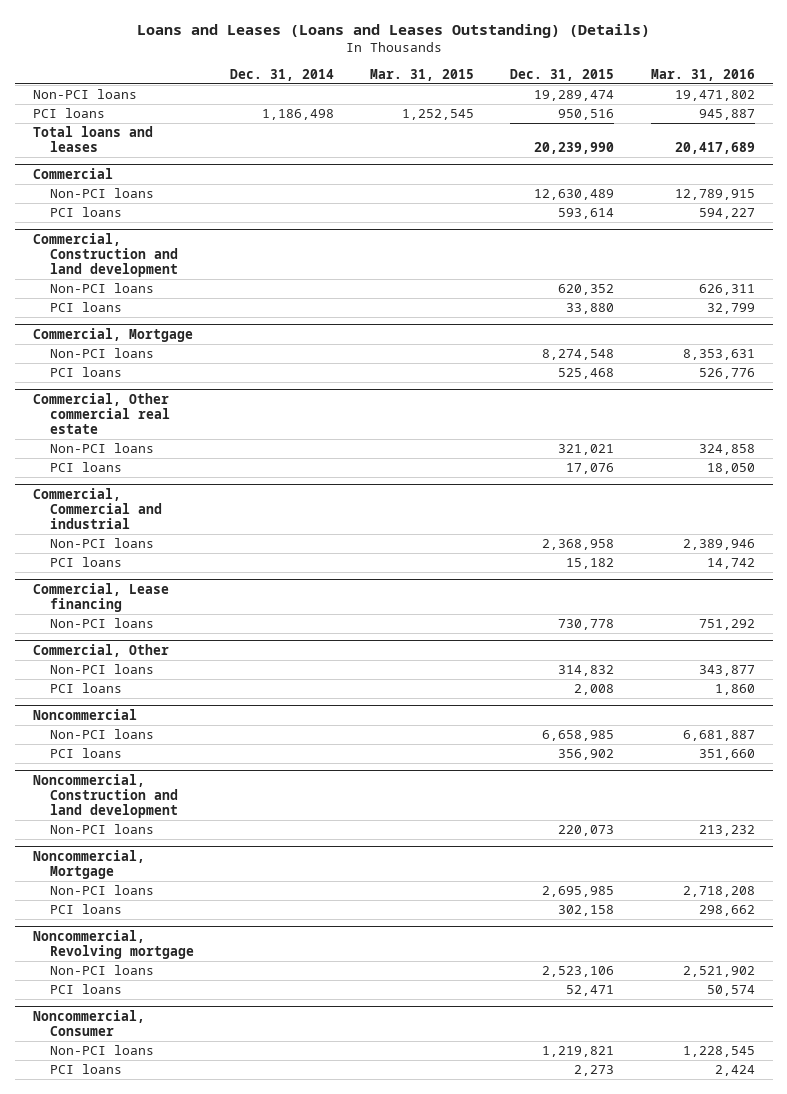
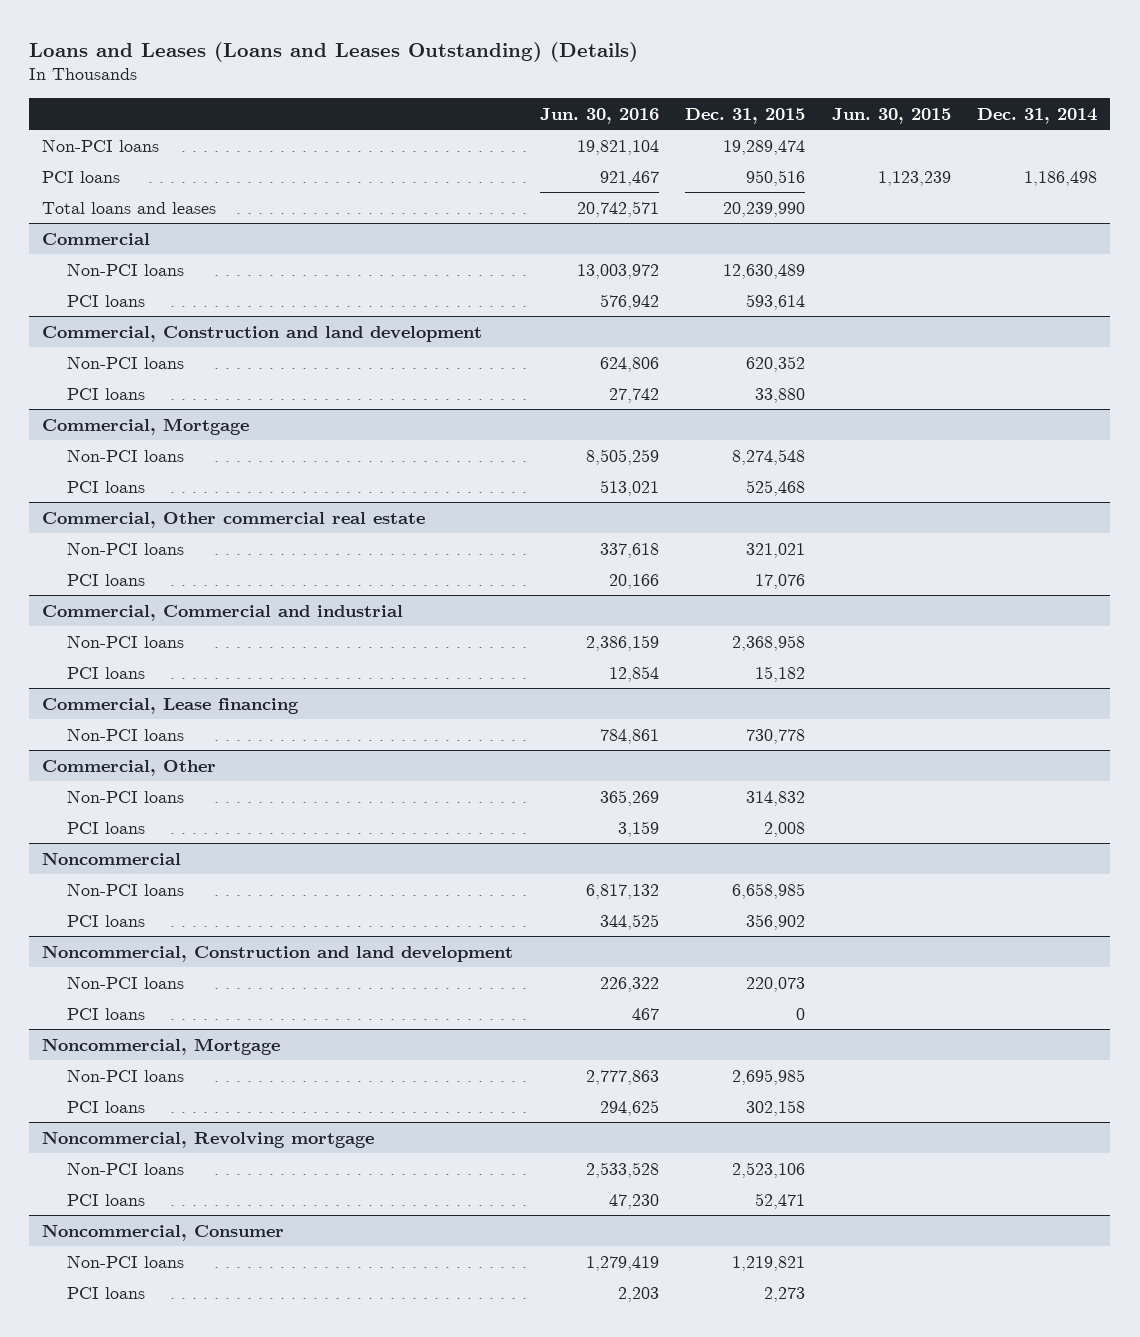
- | Dec. 31, 2014 | Mar. 31, 2015 | Dec. 31, 2015 | Mar. 31, 2016
+ | Jun. 30, 2016 | Dec. 31, 2015 | Jun. 30, 2015 | Dec. 31, 2014
@ Noncommercial, Construction and land development
+ PCI loans | 467 | 0 | |

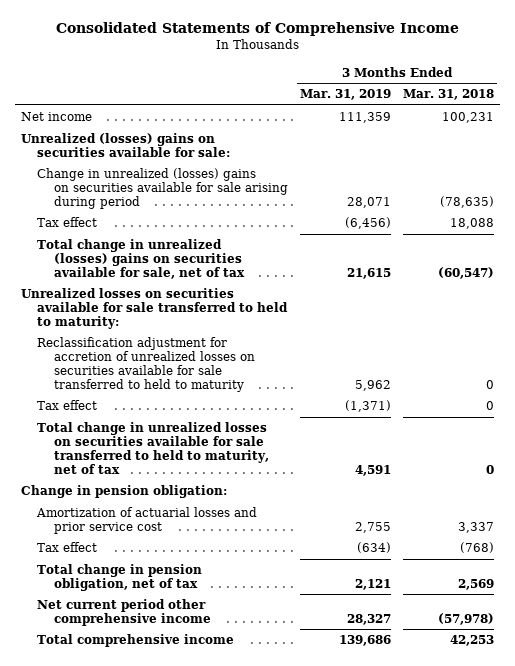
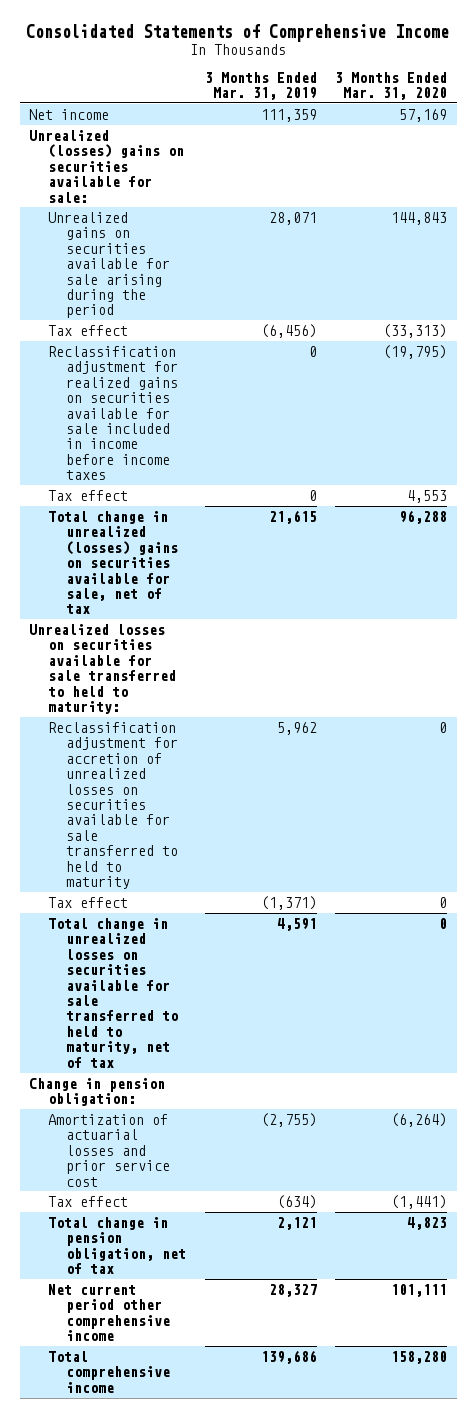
- | 3 Months Ended Mar. 31, 2019 | 3 Months Ended Mar. 31, 2018
+ | 3 Months Ended Mar. 31, 2019 | 3 Months Ended Mar. 31, 2020
- Change in unrealized (losses) gains on securities available for sale arising during period | 28,071 | (78,635)
+ Unrealized gains on securities available for sale arising during the period | 28,071 | 144,843
+ Reclassification adjustment for realized gains on securities available for sale included in income before income taxes | 0 | (19,795)
+ Tax effect | 0 | 4,553
- Amortization of actuarial losses and prior service cost | 2,755 | 3,337
+ Amortization of actuarial losses and prior service cost | (2,755) | (6,264)

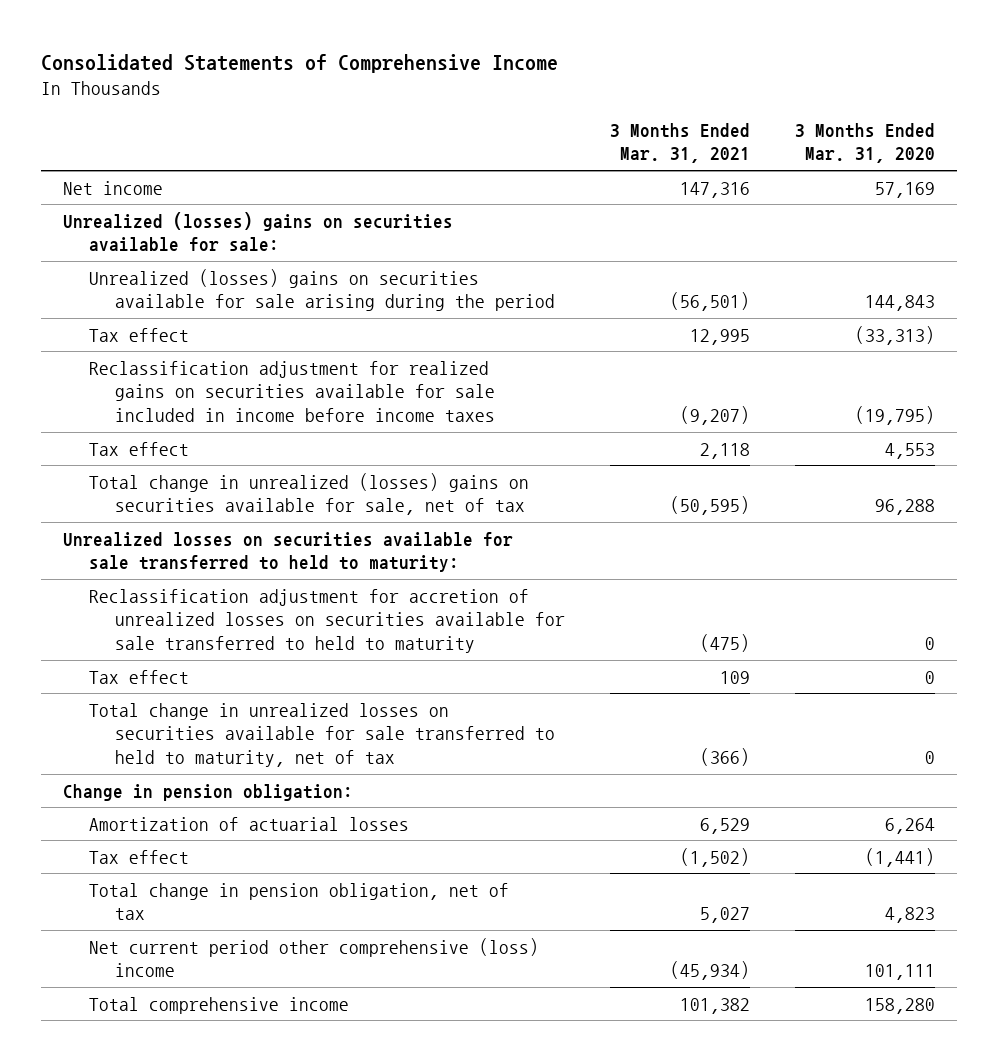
- | 3 Months Ended Mar. 31, 2019 | 3 Months Ended Mar. 31, 2020
+ | 3 Months Ended Mar. 31, 2021 | 3 Months Ended Mar. 31, 2020
- Unrealized gains on securities available for sale arising during the period | 28,071 | 144,843
+ Unrealized (losses) gains on securities available for sale arising during the period | (56,501) | 144,843
- Amortization of actuarial losses and prior service cost | (2,755) | (6,264)
+ Amortization of actuarial losses | 6,529 | 6,264
- Net current period other comprehensive income | 28,327 | 101,111
+ Net current period other comprehensive (loss) income | (45,934) | 101,111

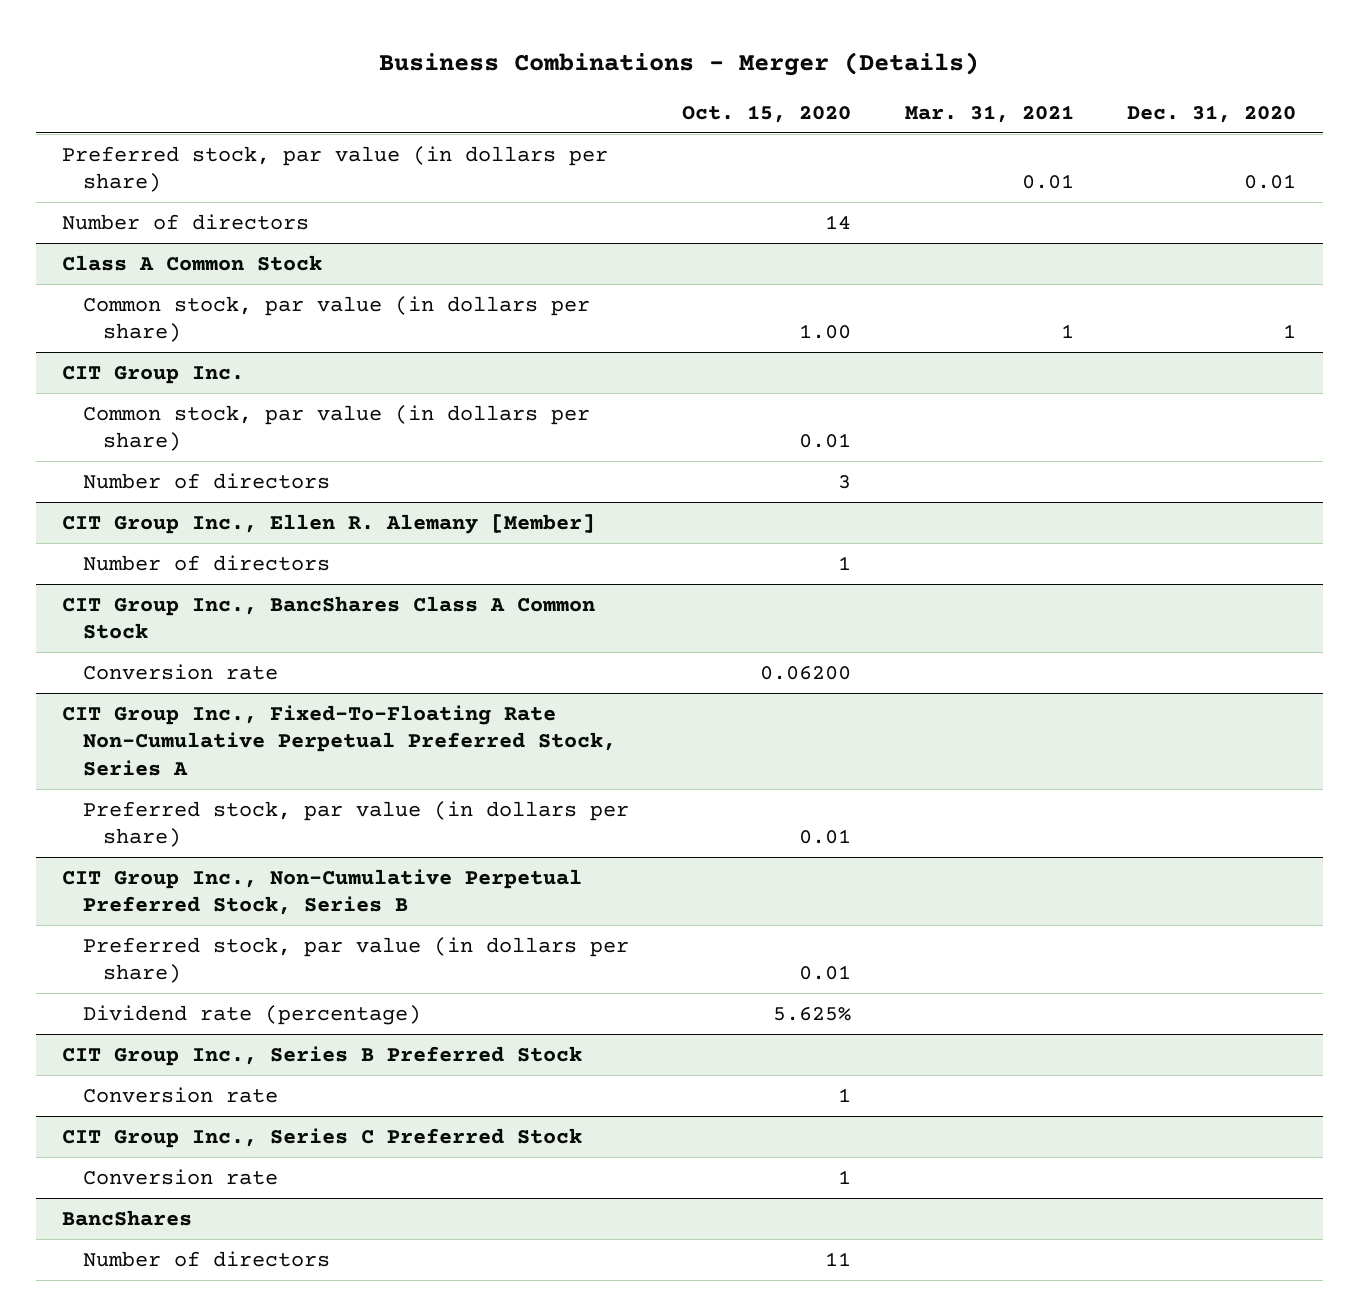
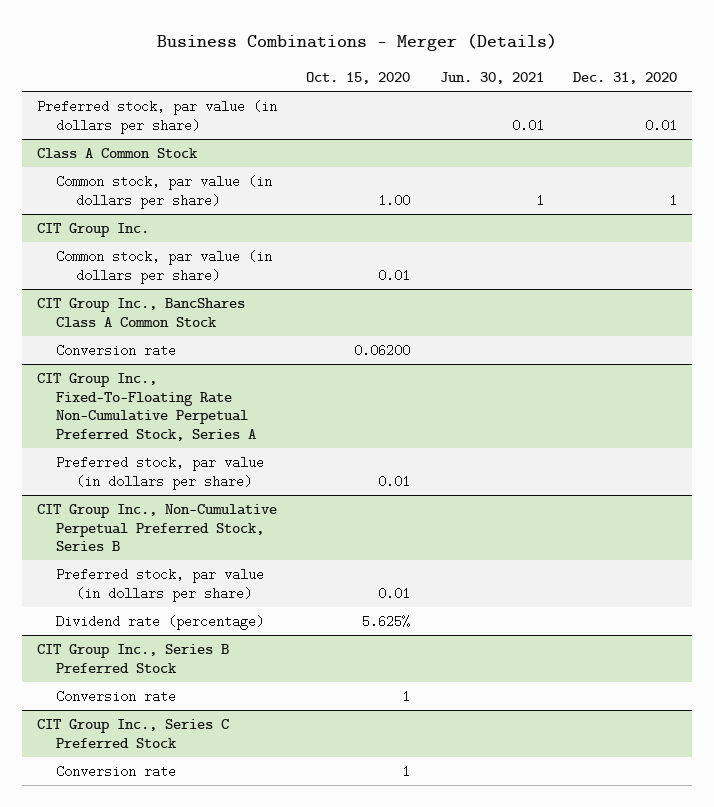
- | Oct. 15, 2020 | Mar. 31, 2021 | Dec. 31, 2020
+ | Oct. 15, 2020 | Jun. 30, 2021 | Dec. 31, 2020
- Number of directors | 14 | |
@ CIT Group Inc.
- Number of directors | 3 | |
- CIT Group Inc., Ellen R. Alemany [Member]
- Number of directors | 1 | |
- BancShares
- Number of directors | 11 | |

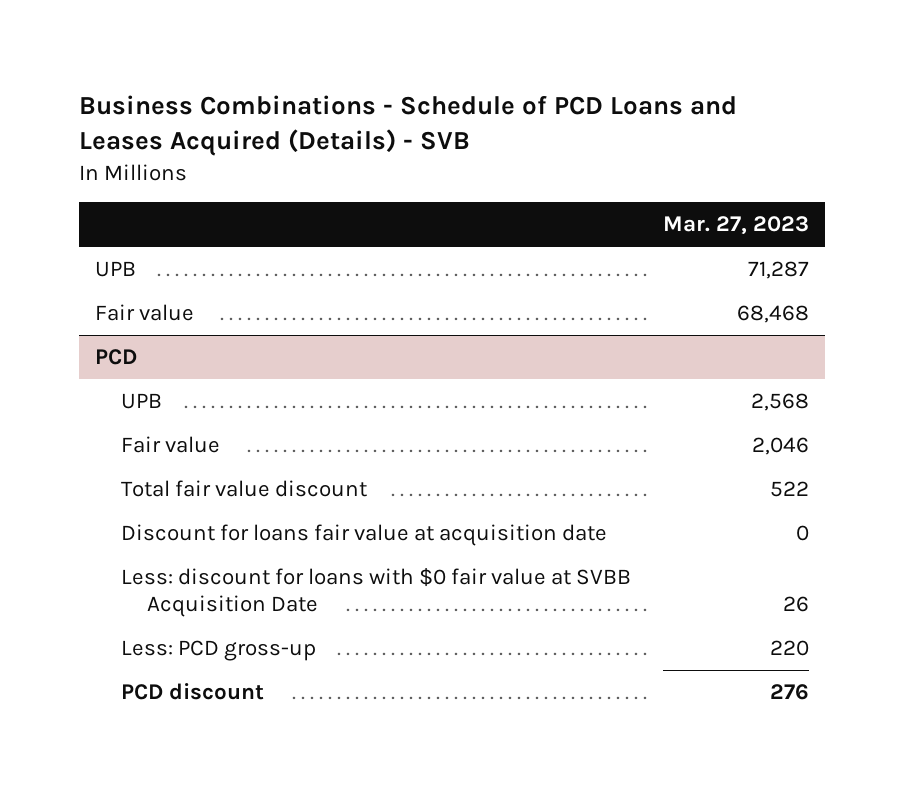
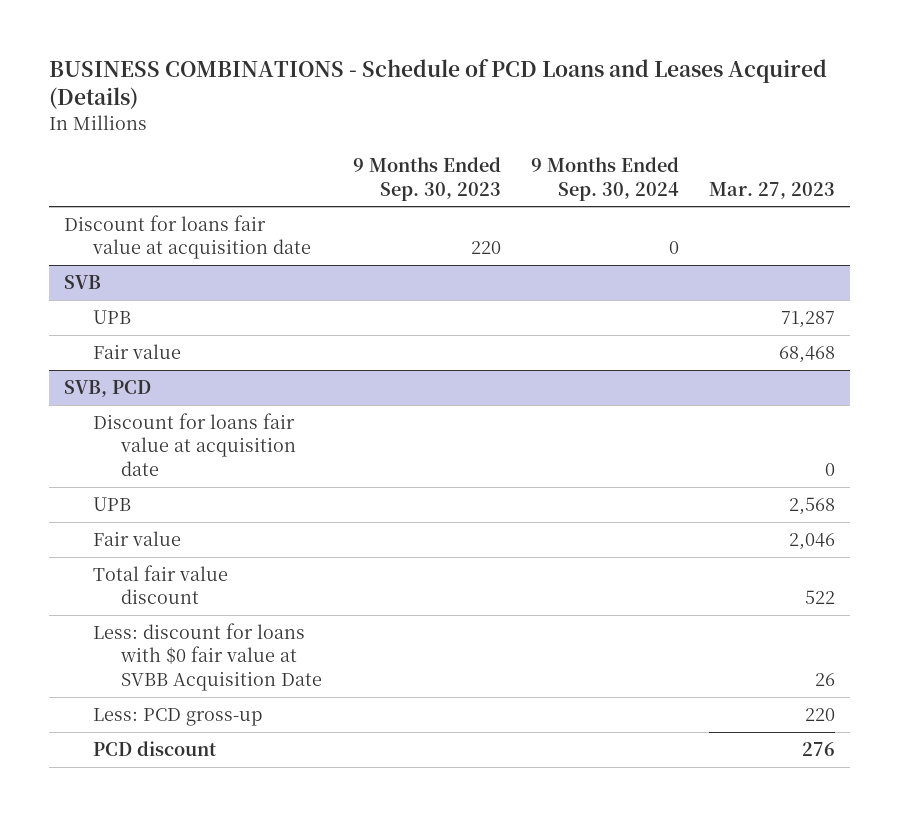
- Business Combinations - Schedule of PCD Loans and Leases Acquired (Details) - SVB
+ BUSINESS COMBINATIONS - Schedule of PCD Loans and Leases Acquired (Details)
- | Mar. 27, 2023
+ | 9 Months Ended Sep. 30, 2023 | 9 Months Ended Sep. 30, 2024 | Mar. 27, 2023
+ Discount for loans fair value at acquisition date | 220 | 0 |
+ SVB
- PCD
+ SVB, PCD
+ Discount for loans fair value at acquisition date | | | 0
- Discount for loans fair value at acquisition date | 0

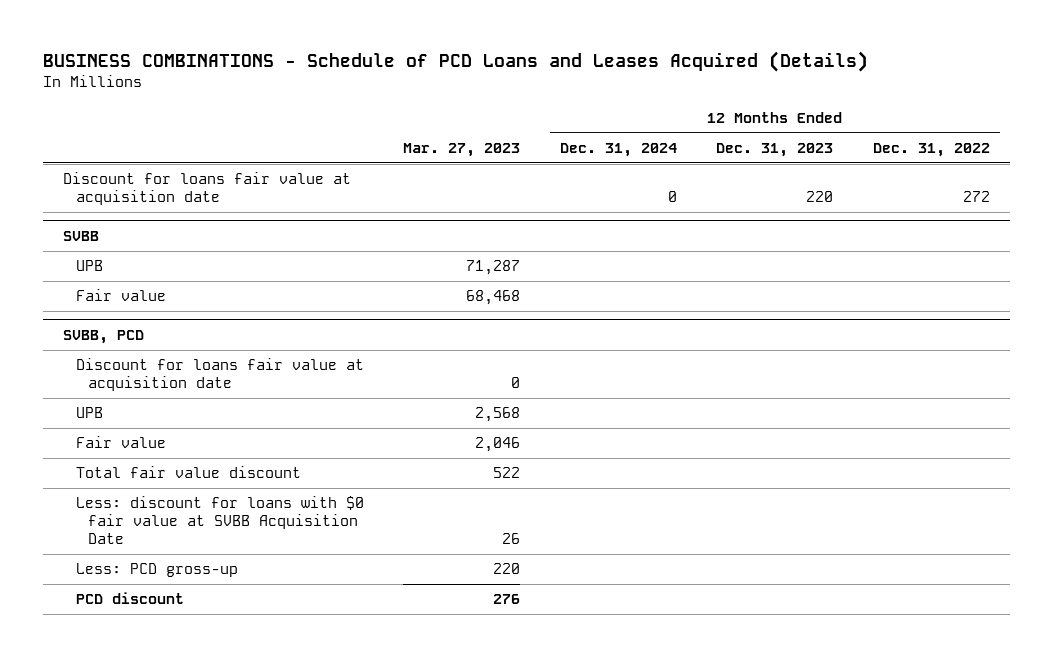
- | 9 Months Ended Sep. 30, 2023 | 9 Months Ended Sep. 30, 2024 | Mar. 27, 2023
+ | Mar. 27, 2023 | 12 Months Ended Dec. 31, 2024 | 12 Months Ended Dec. 31, 2023 | 12 Months Ended Dec. 31, 2022
- SVB
+ SVBB
- SVB, PCD
+ SVBB, PCD

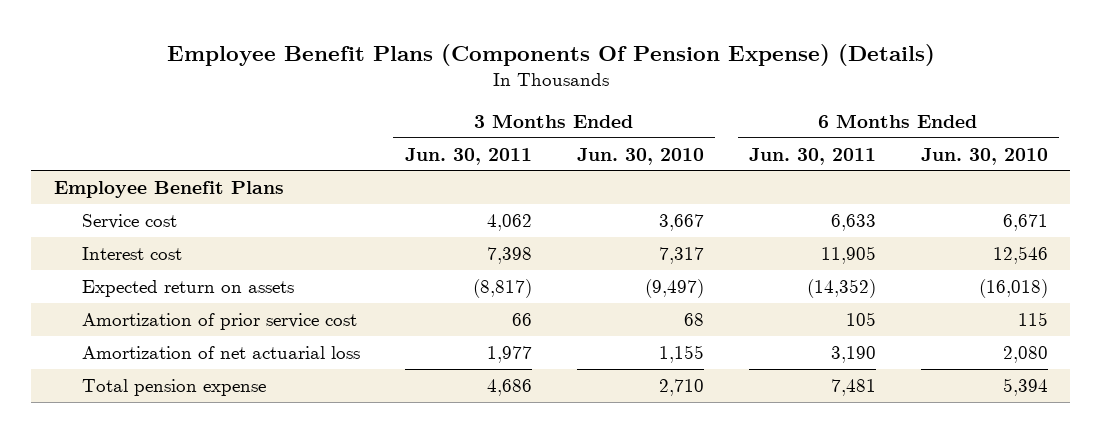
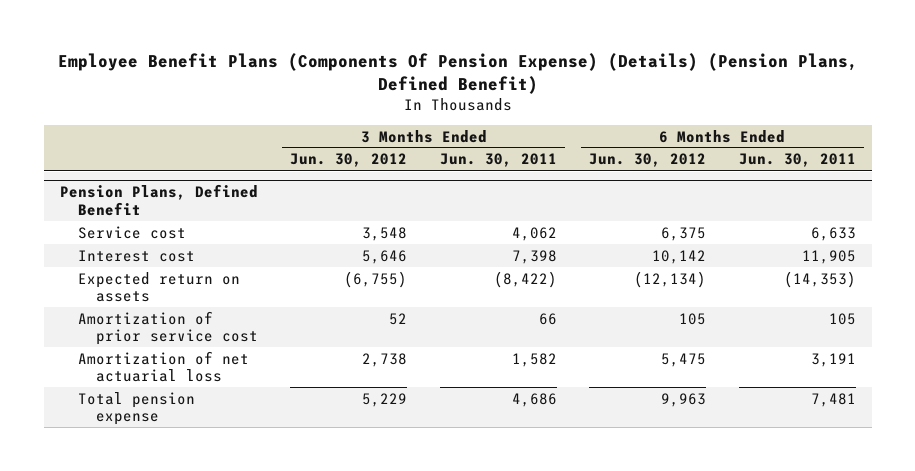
- Employee Benefit Plans (Components Of Pension Expense) (Details)
+ Employee Benefit Plans (Components Of Pension Expense) (Details) (Pension Plans, Defined Benefit)
- | 3 Months Ended Jun. 30, 2011 | 3 Months Ended Jun. 30, 2010 | 6 Months Ended Jun. 30, 2011 | 6 Months Ended Jun. 30, 2010
+ | 3 Months Ended Jun. 30, 2012 | 3 Months Ended Jun. 30, 2011 | 6 Months Ended Jun. 30, 2012 | 6 Months Ended Jun. 30, 2011
- Employee Benefit Plans
+ Pension Plans, Defined Benefit
- Expected return on assets | (8,817) | (9,497) | (14,352) | (16,018)
+ Expected return on assets | (6,755) | (8,422) | (12,134) | (14,353)
- Amortization of net actuarial loss | 1,977 | 1,155 | 3,190 | 2,080
+ Amortization of net actuarial loss | 2,738 | 1,582 | 5,475 | 3,191

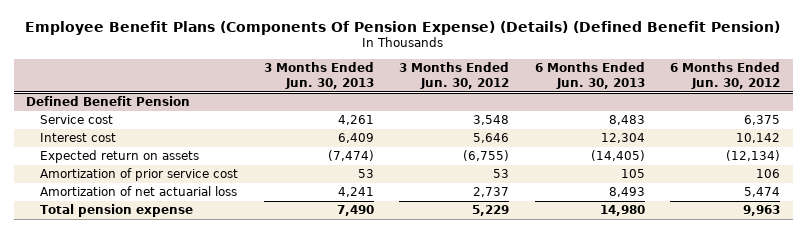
- Employee Benefit Plans (Components Of Pension Expense) (Details) (Pension Plans, Defined Benefit)
+ Employee Benefit Plans (Components Of Pension Expense) (Details) (Defined Benefit Pension)
- | 3 Months Ended Jun. 30, 2012 | 3 Months Ended Jun. 30, 2011 | 6 Months Ended Jun. 30, 2012 | 6 Months Ended Jun. 30, 2011
+ | 3 Months Ended Jun. 30, 2013 | 3 Months Ended Jun. 30, 2012 | 6 Months Ended Jun. 30, 2013 | 6 Months Ended Jun. 30, 2012
- Pension Plans, Defined Benefit
+ Defined Benefit Pension
- Amortization of prior service cost | 52 | 66 | 105 | 105
- Amortization of net actuarial loss | 2,738 | 1,582 | 5,475 | 3,191
+ Amortization of prior service cost | 53 | 53 | 105 | 106
+ Amortization of net actuarial loss | 4,241 | 2,737 | 8,493 | 5,474

